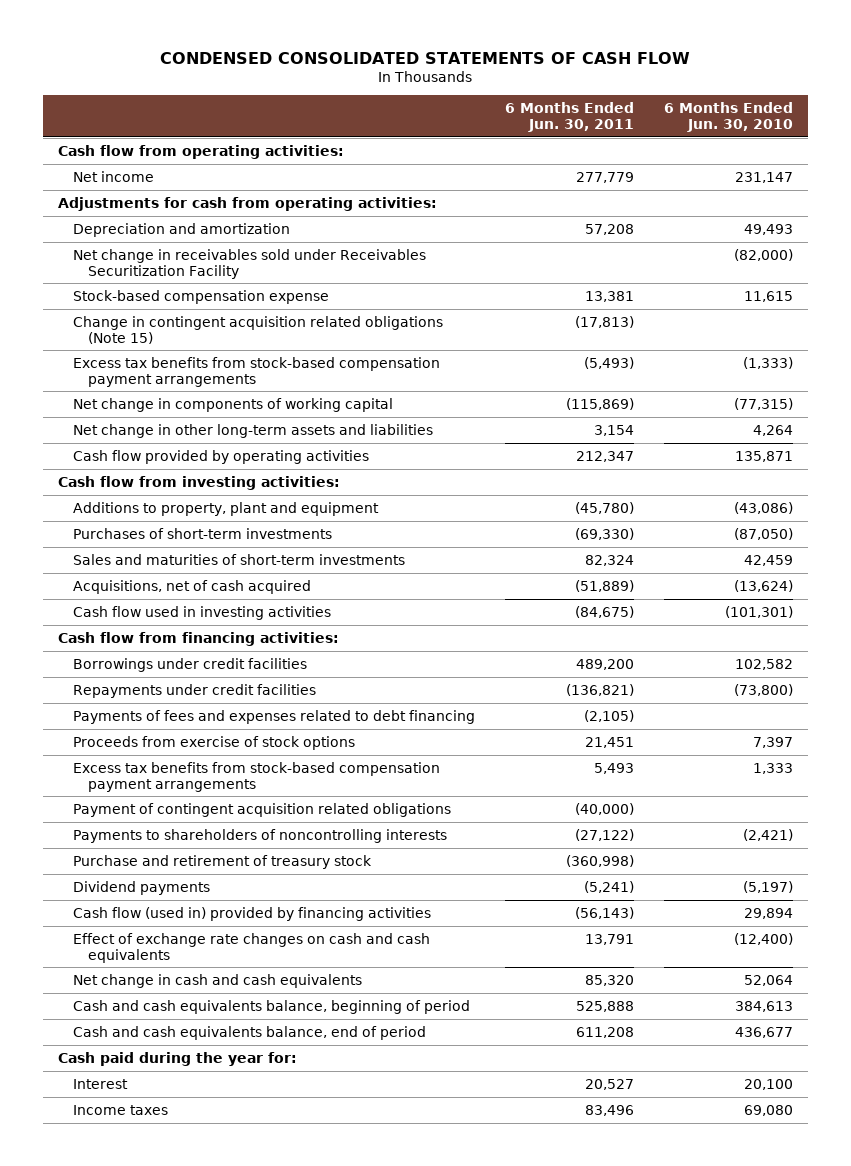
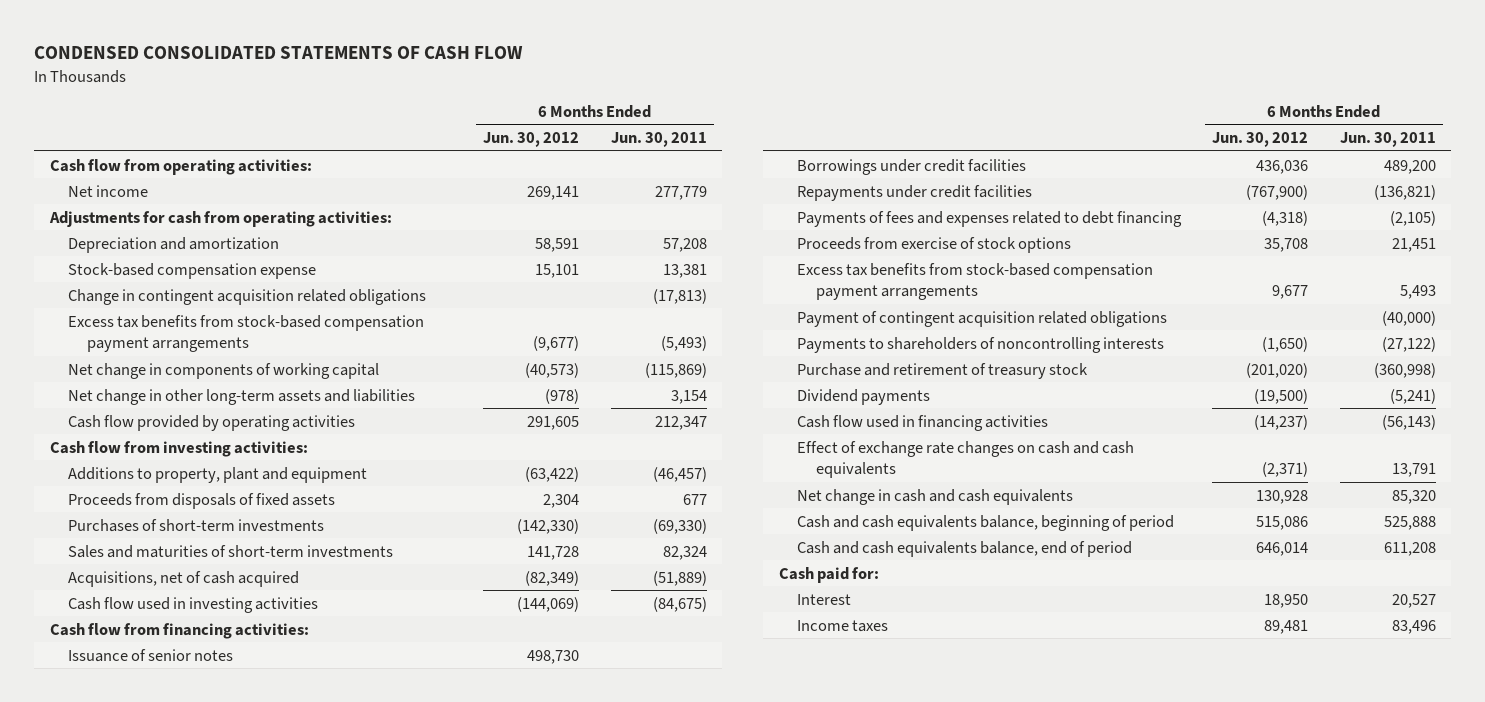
- | 6 Months Ended Jun. 30, 2011 | 6 Months Ended Jun. 30, 2010
+ | 6 Months Ended Jun. 30, 2012 | 6 Months Ended Jun. 30, 2011
- Net change in receivables sold under Receivables Securitization Facility | | (82,000)
- Change in contingent acquisition related obligations (Note 15) | (17,813) |
+ Change in contingent acquisition related obligations | | (17,813)
- Additions to property, plant and equipment | (45,780) | (43,086)
+ Additions to property, plant and equipment | (63,422) | (46,457)
+ Proceeds from disposals of fixed assets | 2,304 | 677
+ Issuance of senior notes | 498,730 |
- Cash flow (used in) provided by financing activities | (56,143) | 29,894
+ Cash flow used in financing activities | (14,237) | (56,143)
- Cash paid during the year for:
+ Cash paid for:

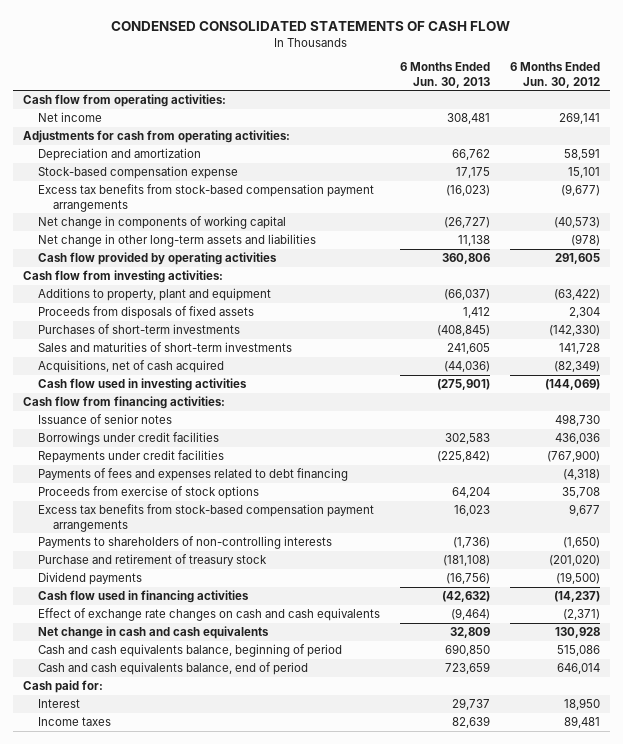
- | 6 Months Ended Jun. 30, 2012 | 6 Months Ended Jun. 30, 2011
+ | 6 Months Ended Jun. 30, 2013 | 6 Months Ended Jun. 30, 2012
- Change in contingent acquisition related obligations | | (17,813)
- Payment of contingent acquisition related obligations | | (40,000)
- Payments to shareholders of noncontrolling interests | (1,650) | (27,122)
+ Payments to shareholders of non-controlling interests | (1,736) | (1,650)

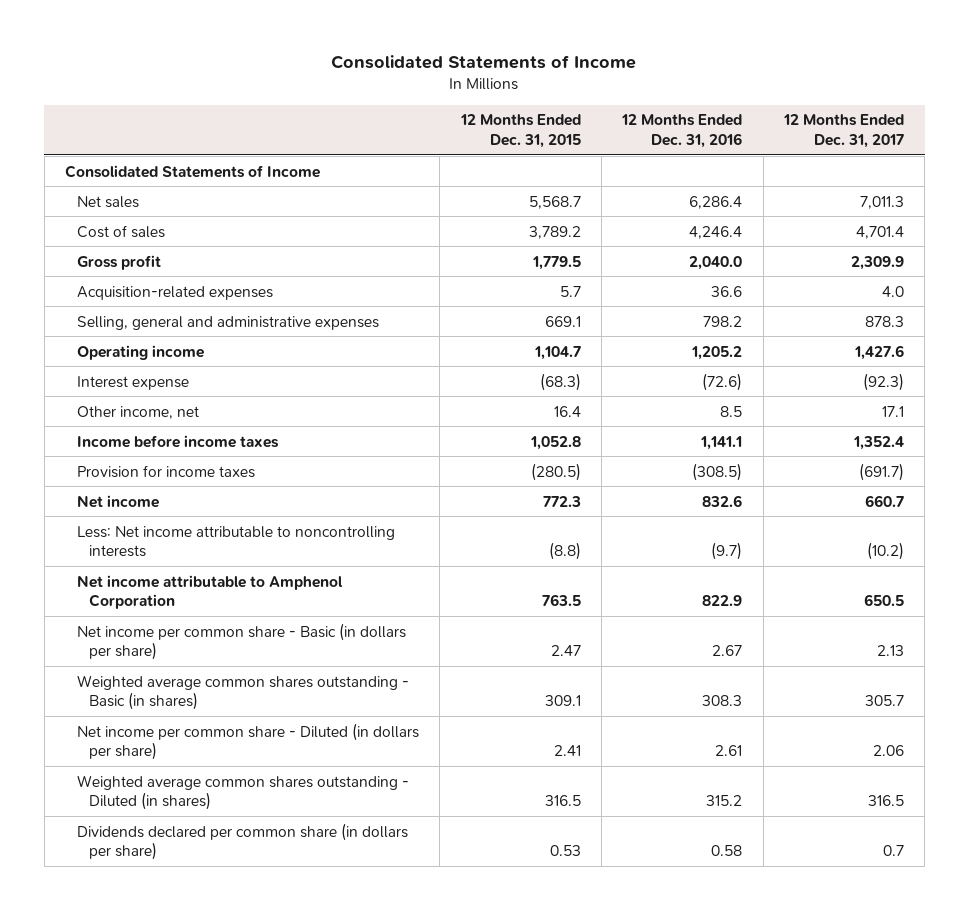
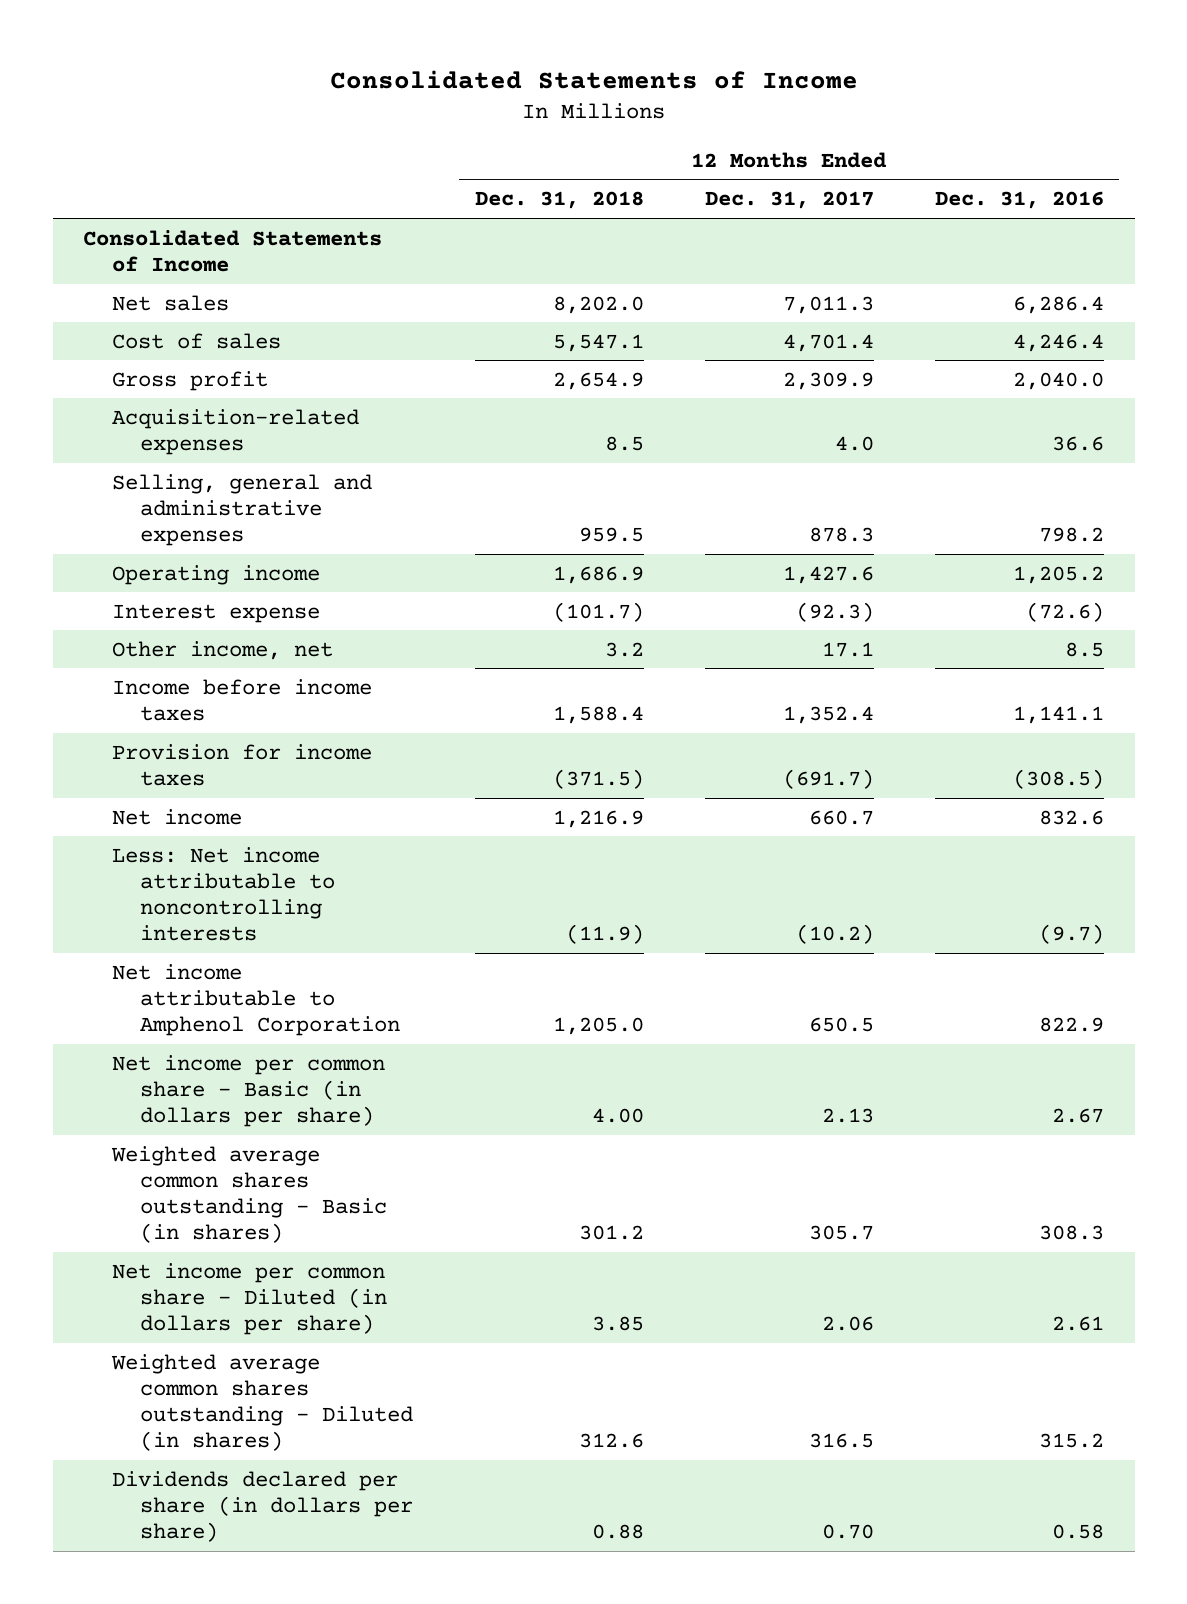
- | 12 Months Ended Dec. 31, 2015 | 12 Months Ended Dec. 31, 2016 | 12 Months Ended Dec. 31, 2017
+ | 12 Months Ended Dec. 31, 2018 | 12 Months Ended Dec. 31, 2017 | 12 Months Ended Dec. 31, 2016
- Dividends declared per common share (in dollars per share) | 0.53 | 0.58 | 0.7
+ Dividends declared per share (in dollars per share) | 0.88 | 0.70 | 0.58

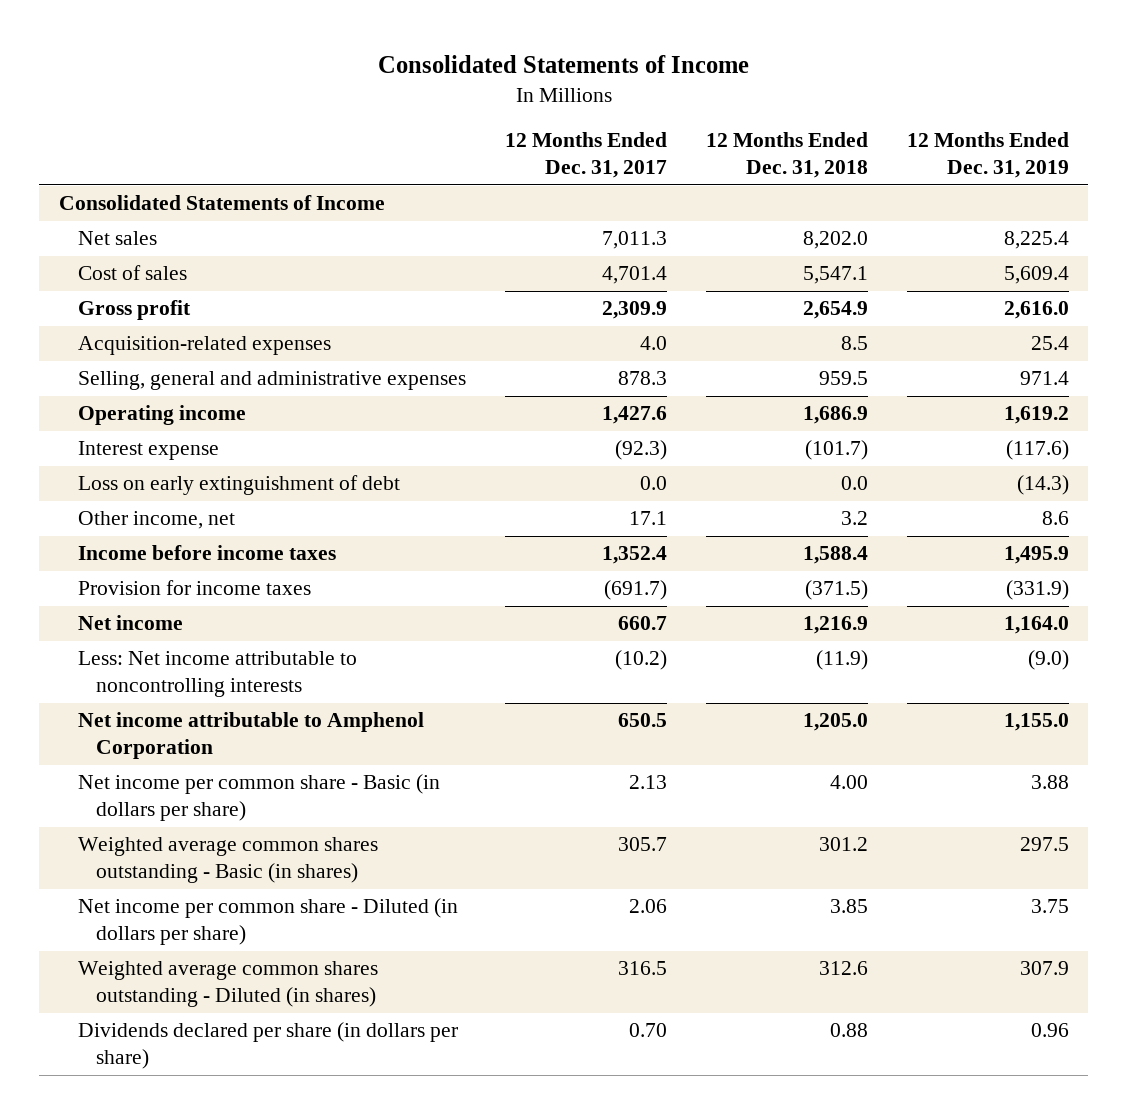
- | 12 Months Ended Dec. 31, 2018 | 12 Months Ended Dec. 31, 2017 | 12 Months Ended Dec. 31, 2016
+ | 12 Months Ended Dec. 31, 2017 | 12 Months Ended Dec. 31, 2018 | 12 Months Ended Dec. 31, 2019
+ Loss on early extinguishment of debt | 0.0 | 0.0 | (14.3)

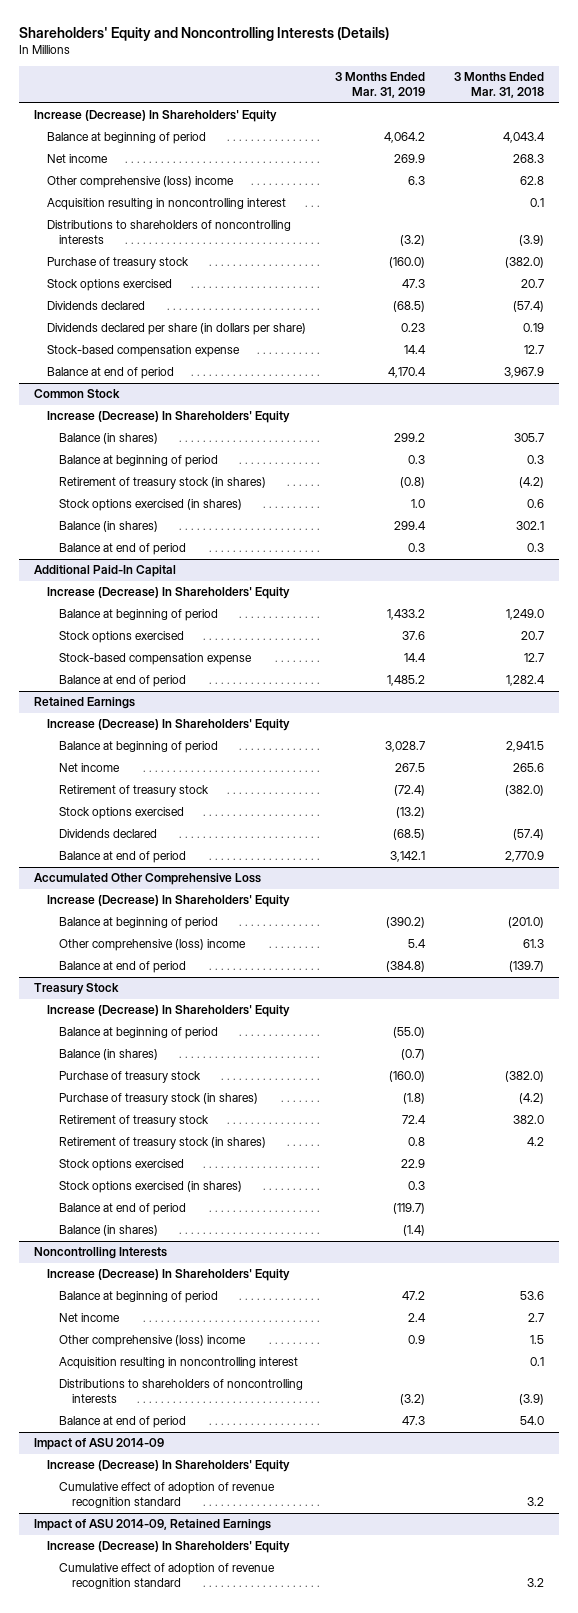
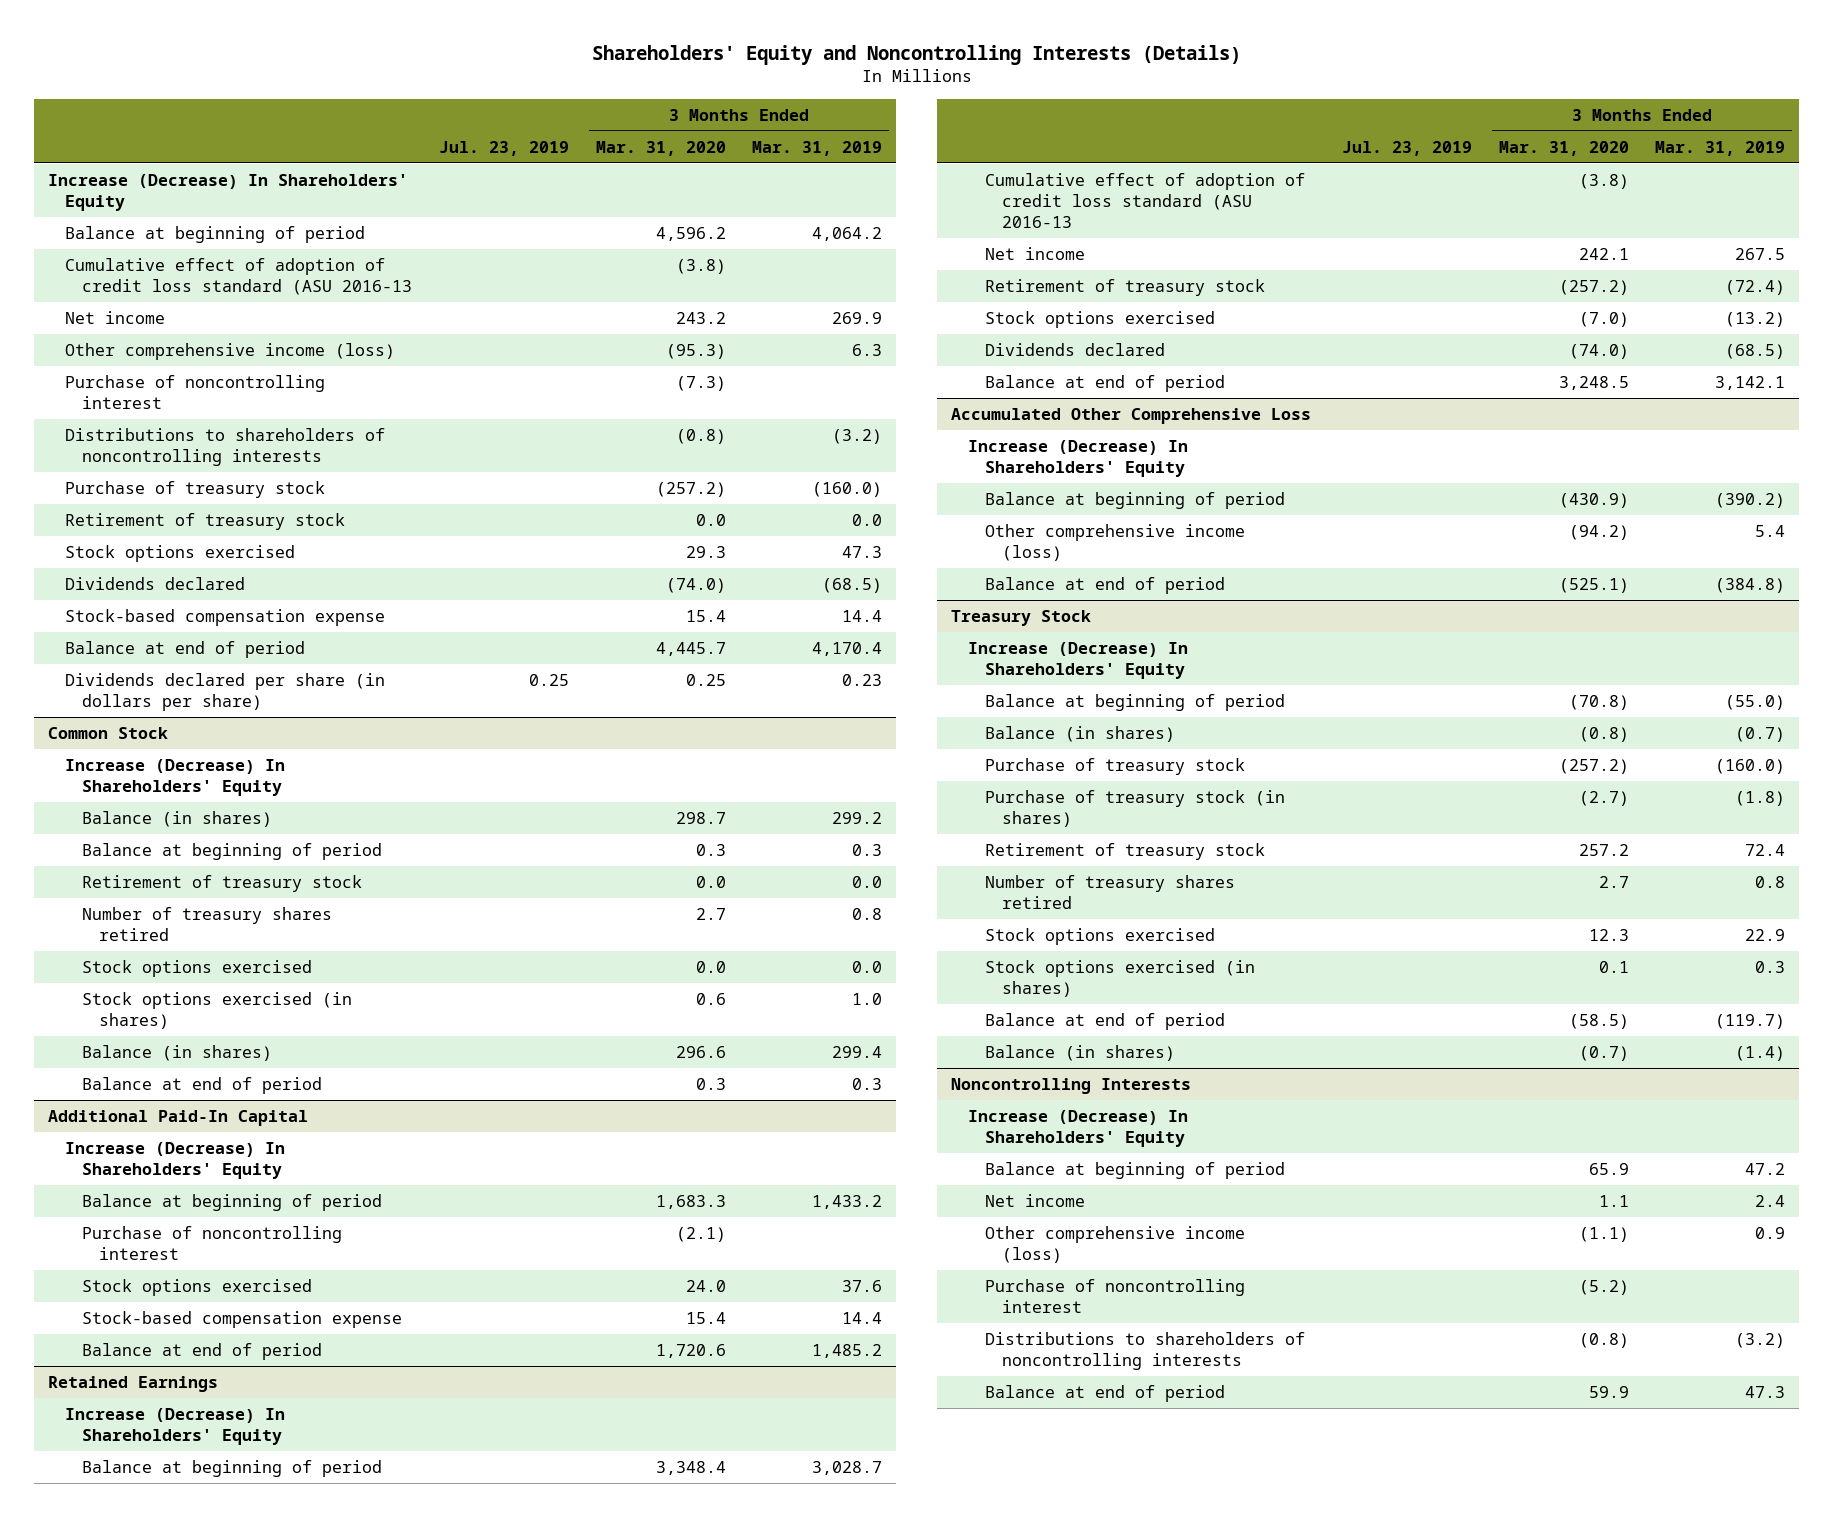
- | 3 Months Ended Mar. 31, 2019 | 3 Months Ended Mar. 31, 2018
+ | Jul. 23, 2019 | 3 Months Ended Mar. 31, 2020 | 3 Months Ended Mar. 31, 2019
+ Cumulative effect of adoption of credit loss standard (ASU 2016-13 | | (3.8) |
- Other comprehensive (loss) income | 6.3 | 62.8
- Acquisition resulting in noncontrolling interest | | 0.1
+ Other comprehensive income (loss) | | (95.3) | 6.3
+ Purchase of noncontrolling interest | | (7.3) |
+ Retirement of treasury stock | | 0.0 | 0.0
moved down: Dividends declared per share (in dollars per share) | 0.25 | 0.25 | 0.23
@ Common Stock
- Retirement of treasury stock (in shares) | (0.8) | (4.2)
+ Retirement of treasury stock | | 0.0 | 0.0
+ Number of treasury shares retired | | 2.7 | 0.8
+ Stock options exercised | | 0.0 | 0.0
@ Additional Paid-In Capital
+ Purchase of noncontrolling interest | | (2.1) |
@ Retained Earnings
+ Cumulative effect of adoption of credit loss standard (ASU 2016-13 | | (3.8) |
@ Accumulated Other Comprehensive Loss
- Other comprehensive (loss) income | 5.4 | 61.3
+ Other comprehensive income (loss) | | (94.2) | 5.4
@ Treasury Stock
- Retirement of treasury stock (in shares) | 0.8 | 4.2
+ Number of treasury shares retired | | 2.7 | 0.8
@ Noncontrolling Interests
- Other comprehensive (loss) income | 0.9 | 1.5
- Acquisition resulting in noncontrolling interest | | 0.1
+ Other comprehensive income (loss) | | (1.1) | 0.9
+ Purchase of noncontrolling interest | | (5.2) |
- Impact of ASU 2014-09
- Increase (Decrease) In Shareholders' Equity
- Cumulative effect of adoption of revenue recognition standard | | 3.2
- Impact of ASU 2014-09, Retained Earnings
- Increase (Decrease) In Shareholders' Equity
- Cumulative effect of adoption of revenue recognition standard | | 3.2

